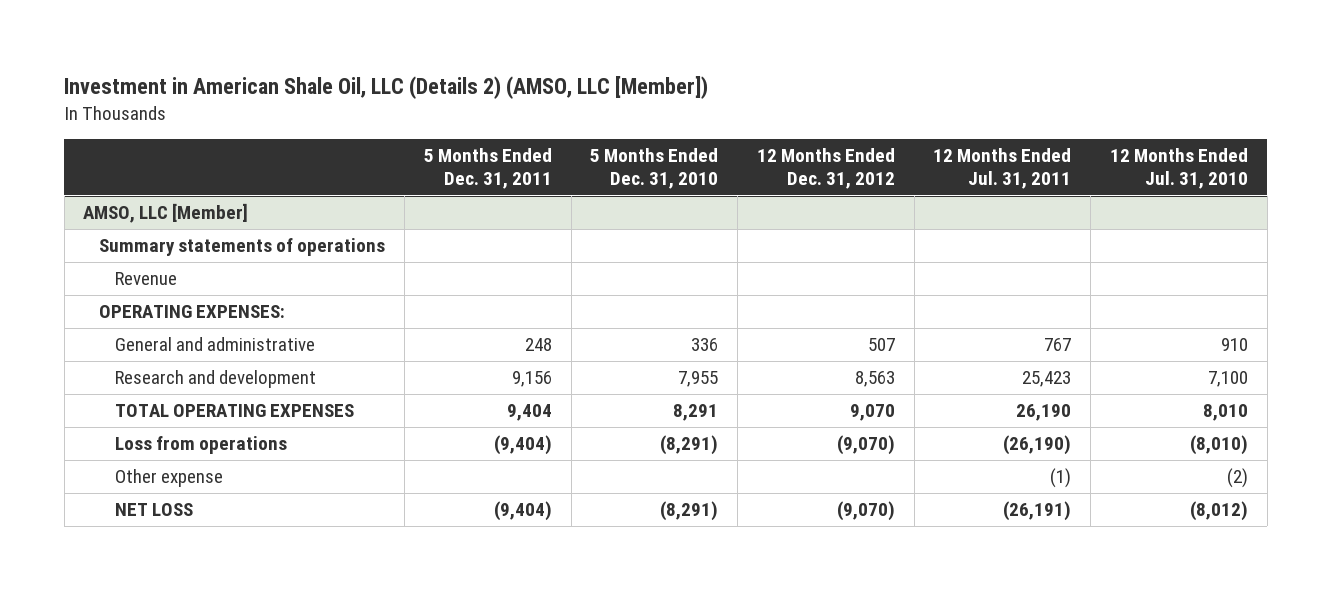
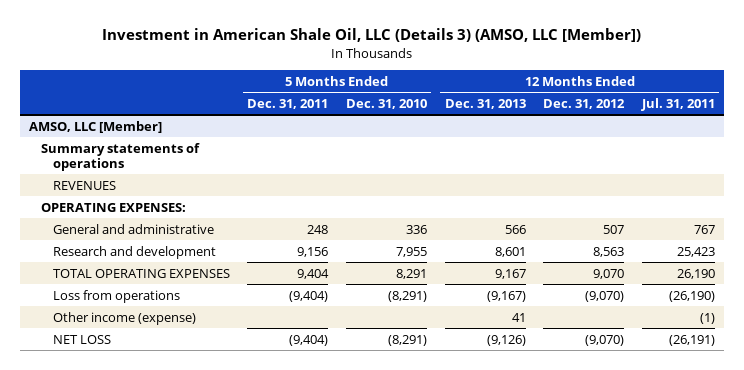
- Investment in American Shale Oil, LLC (Details 2) (AMSO, LLC [Member])
+ Investment in American Shale Oil, LLC (Details 3) (AMSO, LLC [Member])
- | 5 Months Ended Dec. 31, 2011 | 5 Months Ended Dec. 31, 2010 | 12 Months Ended Dec. 31, 2012 | 12 Months Ended Jul. 31, 2011 | 12 Months Ended Jul. 31, 2010
+ | 5 Months Ended Dec. 31, 2011 | 5 Months Ended Dec. 31, 2010 | 12 Months Ended Dec. 31, 2013 | 12 Months Ended Dec. 31, 2012 | 12 Months Ended Jul. 31, 2011
@ AMSO, LLC [Member]
- Revenue
+ REVENUES
- Other expense | | | | (1) | (2)
+ Other income (expense) | | | 41 | | (1)

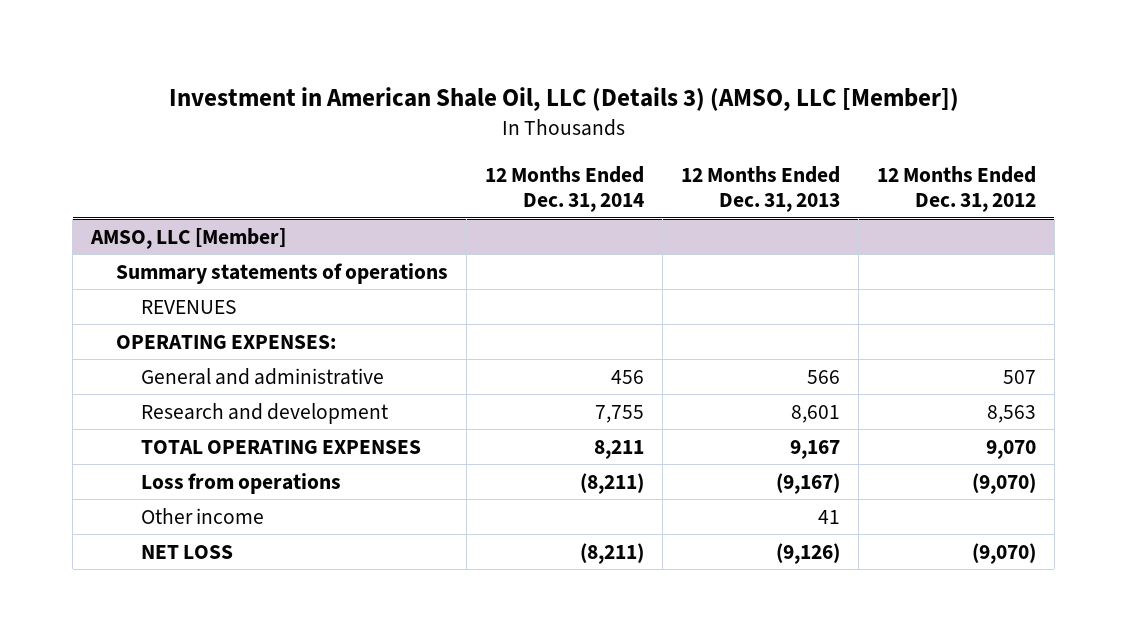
- | 5 Months Ended Dec. 31, 2011 | 5 Months Ended Dec. 31, 2010 | 12 Months Ended Dec. 31, 2013 | 12 Months Ended Dec. 31, 2012 | 12 Months Ended Jul. 31, 2011
+ | 12 Months Ended Dec. 31, 2014 | 12 Months Ended Dec. 31, 2013 | 12 Months Ended Dec. 31, 2012
@ AMSO, LLC [Member]
- Other income (expense) | | | 41 | | (1)
+ Other income | | 41 |

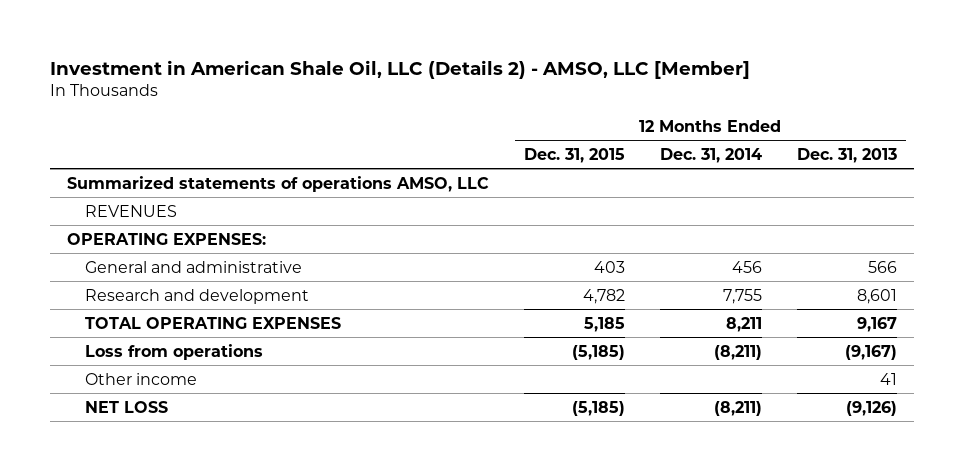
- Investment in American Shale Oil, LLC (Details 3) (AMSO, LLC [Member])
+ Investment in American Shale Oil, LLC (Details 2) - AMSO, LLC [Member]
- | 12 Months Ended Dec. 31, 2014 | 12 Months Ended Dec. 31, 2013 | 12 Months Ended Dec. 31, 2012
+ | 12 Months Ended Dec. 31, 2015 | 12 Months Ended Dec. 31, 2014 | 12 Months Ended Dec. 31, 2013
- AMSO, LLC [Member]
- Summary statements of operations
+ Summarized statements of operations AMSO, LLC

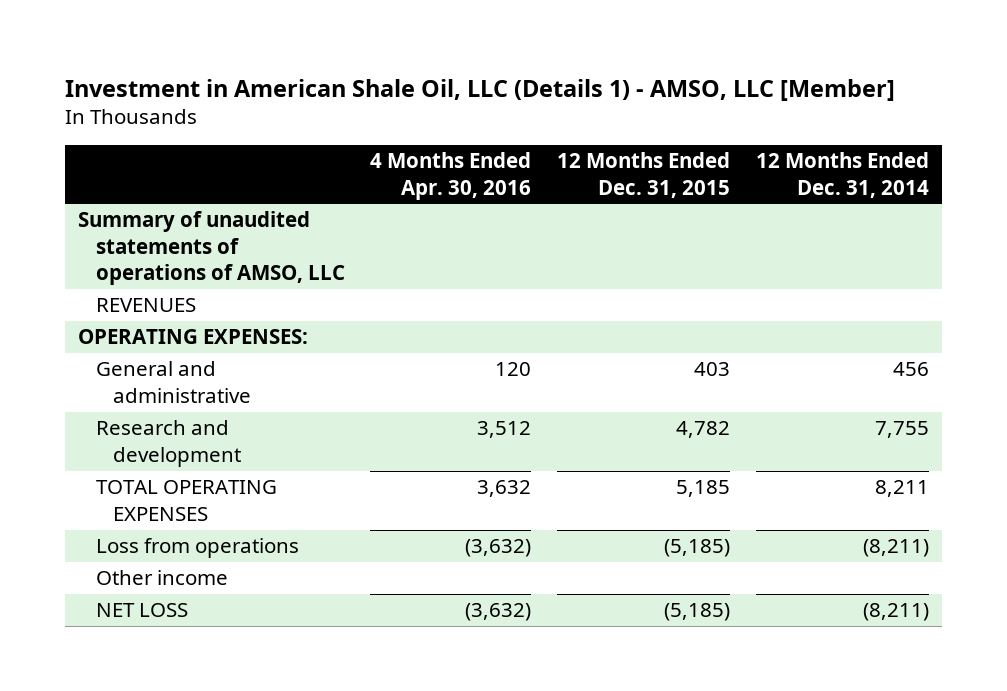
- Investment in American Shale Oil, LLC (Details 2) - AMSO, LLC [Member]
+ Investment in American Shale Oil, LLC (Details 1) - AMSO, LLC [Member]
- | 12 Months Ended Dec. 31, 2015 | 12 Months Ended Dec. 31, 2014 | 12 Months Ended Dec. 31, 2013
+ | 4 Months Ended Apr. 30, 2016 | 12 Months Ended Dec. 31, 2015 | 12 Months Ended Dec. 31, 2014
- Summarized statements of operations AMSO, LLC
+ Summary of unaudited statements of operations of AMSO, LLC

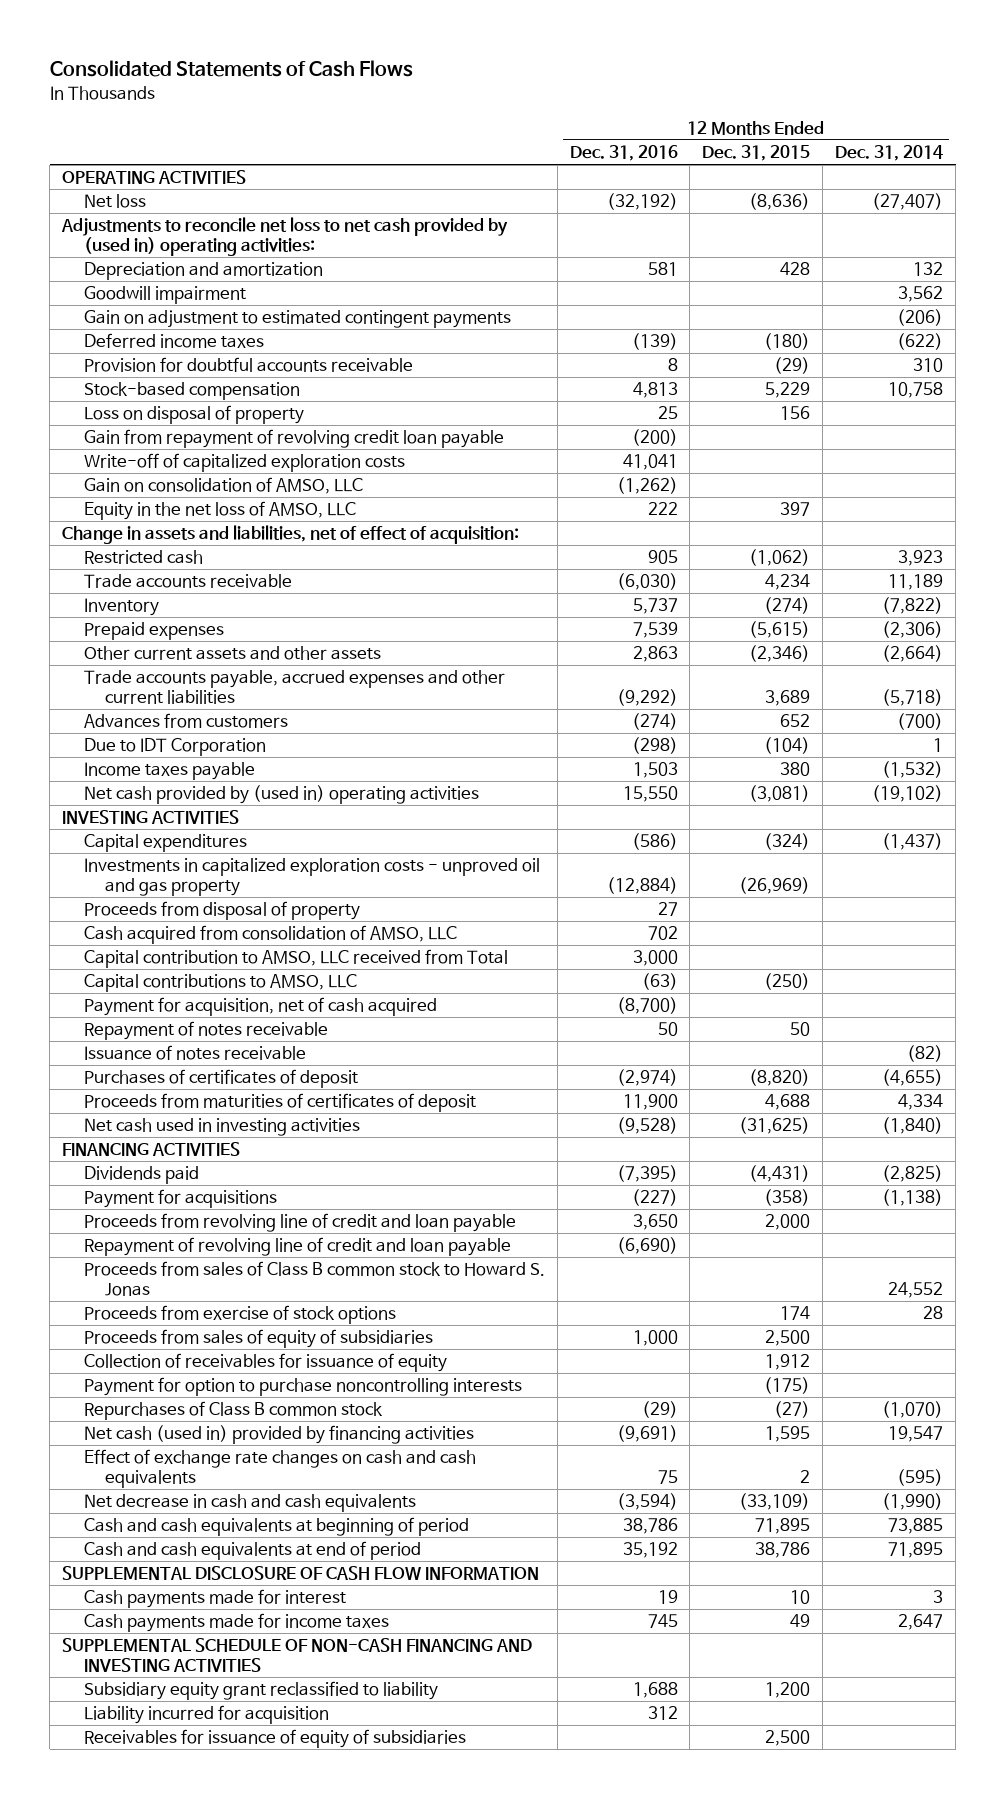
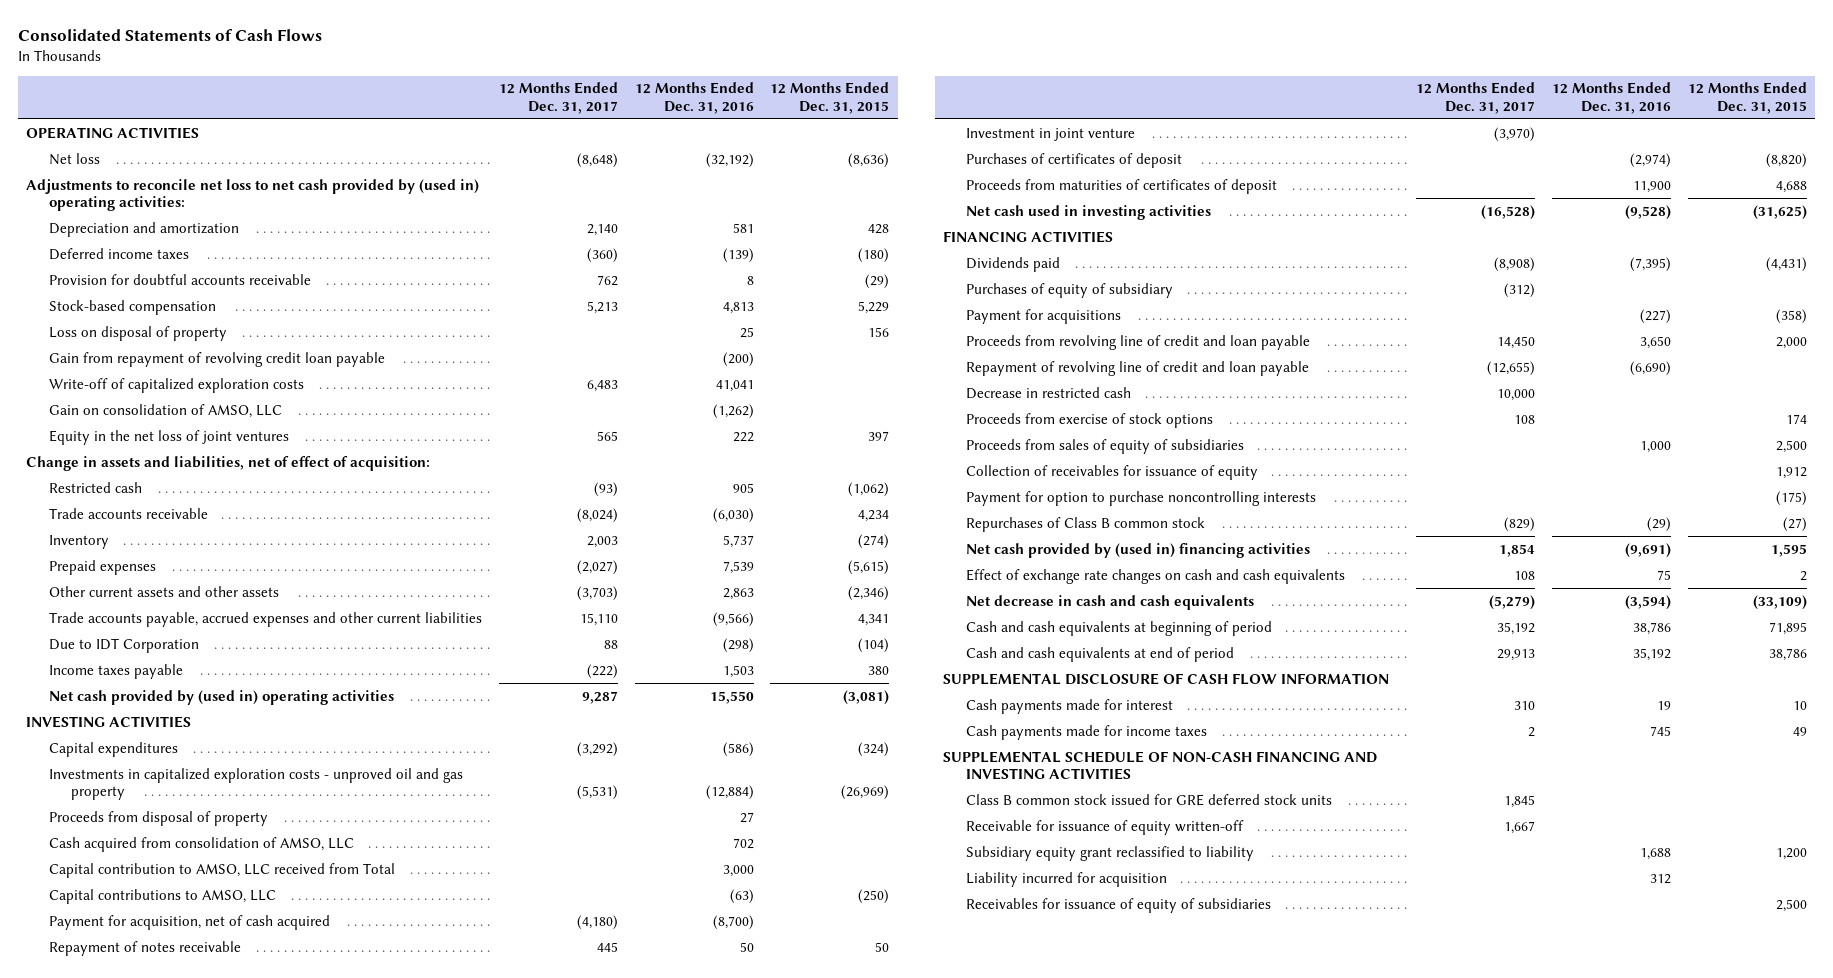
- | 12 Months Ended Dec. 31, 2016 | 12 Months Ended Dec. 31, 2015 | 12 Months Ended Dec. 31, 2014
+ | 12 Months Ended Dec. 31, 2017 | 12 Months Ended Dec. 31, 2016 | 12 Months Ended Dec. 31, 2015
- Goodwill impairment | | | 3,562
- Gain on adjustment to estimated contingent payments | | | (206)
- Equity in the net loss of AMSO, LLC | 222 | 397 |
+ Equity in the net loss of joint ventures | 565 | 222 | 397
- Trade accounts payable, accrued expenses and other current liabilities | (9,292) | 3,689 | (5,718)
- Advances from customers | (274) | 652 | (700)
+ Trade accounts payable, accrued expenses and other current liabilities | 15,110 | (9,566) | 4,341
- Issuance of notes receivable | | | (82)
+ Investment in joint venture | (3,970) | |
+ Purchases of equity of subsidiary | (312) | |
- Proceeds from sales of Class B common stock to Howard S. Jonas | | | 24,552
+ Decrease in restricted cash | 10,000 | |
- Net cash (used in) provided by financing activities | (9,691) | 1,595 | 19,547
+ Net cash provided by (used in) financing activities | 1,854 | (9,691) | 1,595
+ Class B common stock issued for GRE deferred stock units | 1,845 | |
+ Receivable for issuance of equity written-off | 1,667 | |

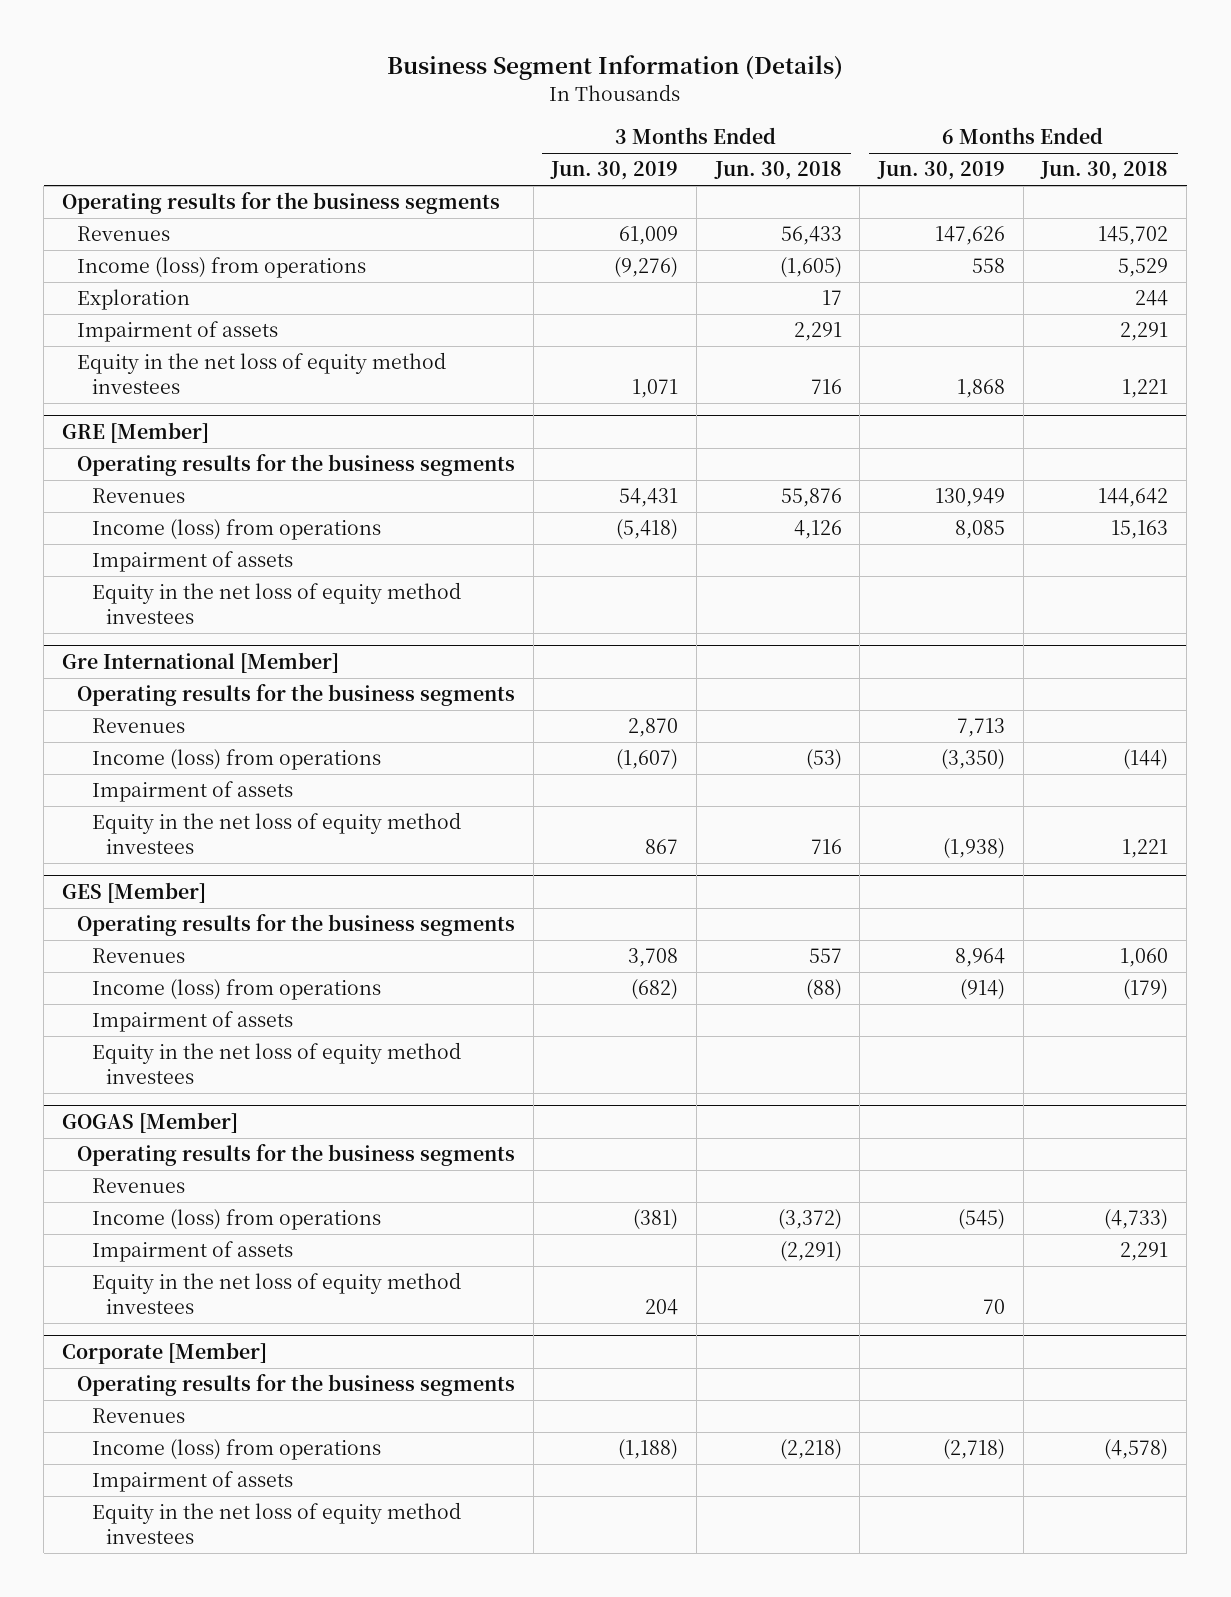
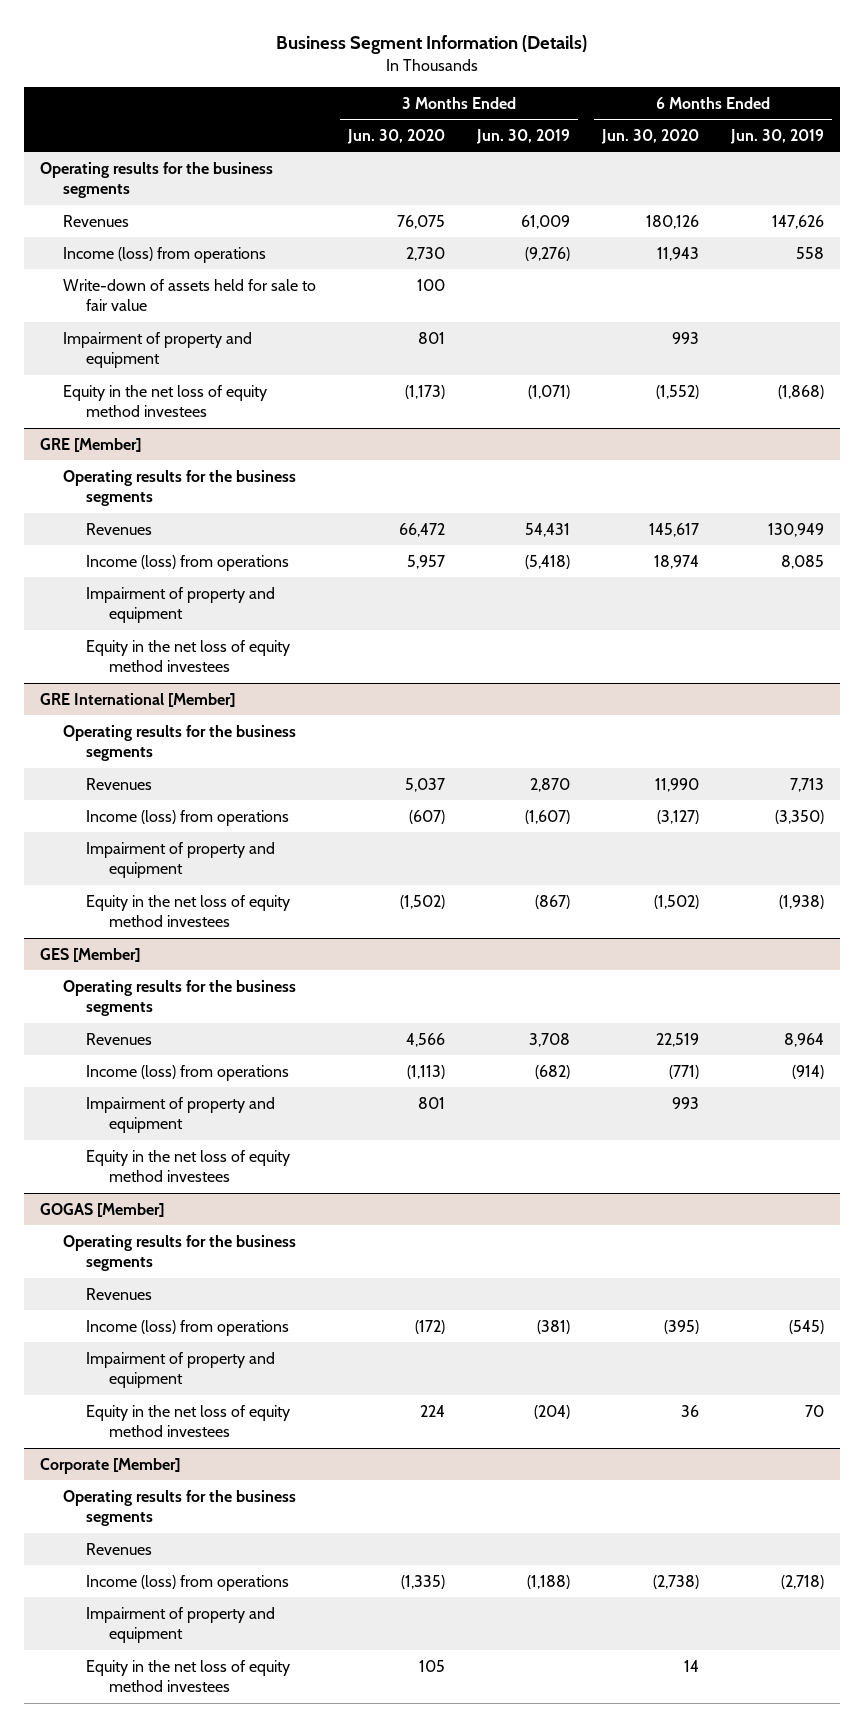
- | 3 Months Ended Jun. 30, 2019 | 3 Months Ended Jun. 30, 2018 | 6 Months Ended Jun. 30, 2019 | 6 Months Ended Jun. 30, 2018
+ | 3 Months Ended Jun. 30, 2020 | 3 Months Ended Jun. 30, 2019 | 6 Months Ended Jun. 30, 2020 | 6 Months Ended Jun. 30, 2019
- Exploration | | 17 | | 244
- Impairment of assets | | 2,291 | | 2,291
- Equity in the net loss of equity method investees | 1,071 | 716 | 1,868 | 1,221
+ Write-down of assets held for sale to fair value | 100 | | |
+ Impairment of property and equipment | 801 | | 993 |
+ Equity in the net loss of equity method investees | (1,173) | (1,071) | (1,552) | (1,868)
@ GRE [Member]
- Impairment of assets
+ Impairment of property and equipment
- Gre International [Member]
+ GRE International [Member]
- Impairment of assets
- Equity in the net loss of equity method investees | 867 | 716 | (1,938) | 1,221
+ Impairment of property and equipment
+ Equity in the net loss of equity method investees | (1,502) | (867) | (1,502) | (1,938)
@ GES [Member]
- Impairment of assets
+ Impairment of property and equipment | 801 | | 993 |
@ GOGAS [Member]
- Impairment of assets | | (2,291) | | 2,291
- Equity in the net loss of equity method investees | 204 | | 70 |
+ Impairment of property and equipment
+ Equity in the net loss of equity method investees | 224 | (204) | 36 | 70
@ Corporate [Member]
- Impairment of assets
+ Impairment of property and equipment

